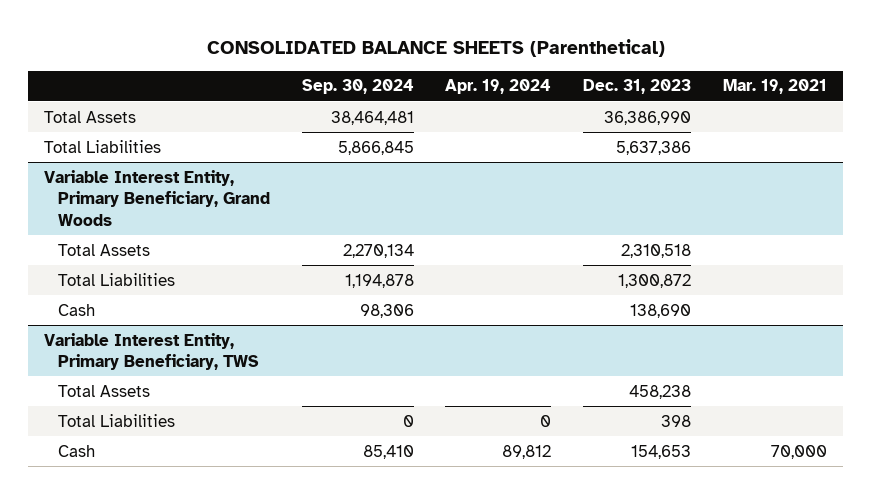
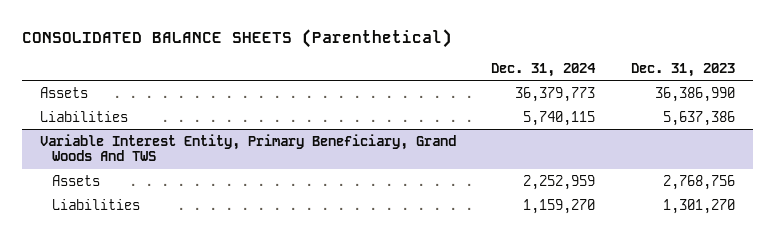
- | Sep. 30, 2024 | Apr. 19, 2024 | Dec. 31, 2023 | Mar. 19, 2021
+ | Dec. 31, 2024 | Dec. 31, 2023
- Total Assets | 38,464,481 | | 36,386,990 |
- Total Liabilities | 5,866,845 | | 5,637,386 |
- Variable Interest Entity, Primary Beneficiary, Grand Woods
- Total Assets | 2,270,134 | | 2,310,518 |
- Total Liabilities | 1,194,878 | | 1,300,872 |
- Cash | 98,306 | | 138,690 |
- Variable Interest Entity, Primary Beneficiary, TWS
- Total Assets | | | 458,238 |
- Total Liabilities | 0 | 0 | 398 |
- Cash | 85,410 | 89,812 | 154,653 | 70,000
+ Assets | 36,379,773 | 36,386,990
+ Liabilities | 5,740,115 | 5,637,386
+ Variable Interest Entity, Primary Beneficiary, Grand Woods And TWS
+ Assets | 2,252,959 | 2,768,756
+ Liabilities | 1,159,270 | 1,301,270

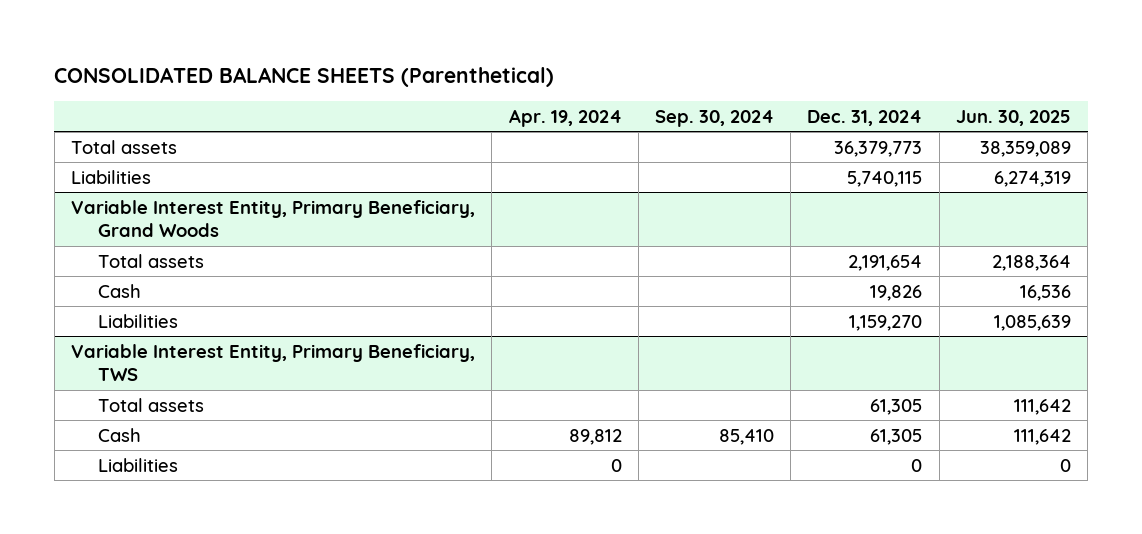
- | Dec. 31, 2024 | Dec. 31, 2023
+ | Apr. 19, 2024 | Sep. 30, 2024 | Dec. 31, 2024 | Jun. 30, 2025
- Assets | 36,379,773 | 36,386,990
+ Total assets | | | 36,379,773 | 38,359,089
- Variable Interest Entity, Primary Beneficiary, Grand Woods And TWS
- Assets | 2,252,959 | 2,768,756
+ Variable Interest Entity, Primary Beneficiary, Grand Woods
+ Total assets | | | 2,191,654 | 2,188,364
+ Cash | | | 19,826 | 16,536
+ Variable Interest Entity, Primary Beneficiary, TWS
+ Total assets | | | 61,305 | 111,642
+ Cash | 89,812 | 85,410 | 61,305 | 111,642
+ Liabilities | 0 | | 0 | 0

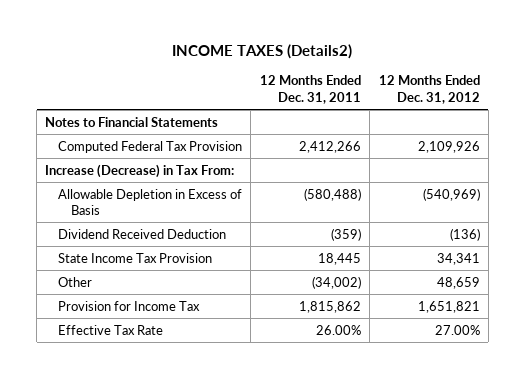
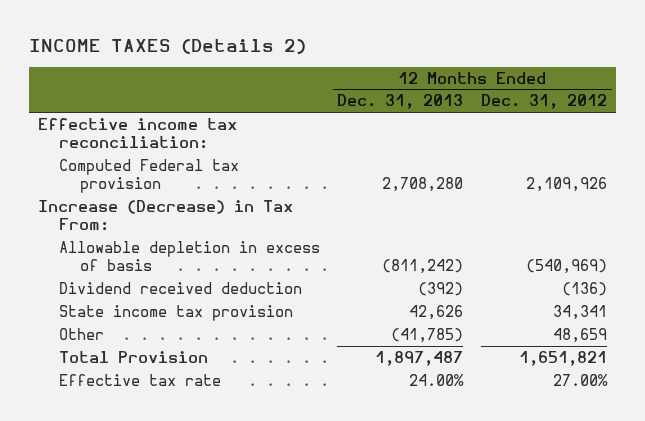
- INCOME TAXES (Details2)
+ INCOME TAXES (Details 2)
- | 12 Months Ended Dec. 31, 2011 | 12 Months Ended Dec. 31, 2012
+ | 12 Months Ended Dec. 31, 2013 | 12 Months Ended Dec. 31, 2012
- Notes to Financial Statements
- Computed Federal Tax Provision | 2,412,266 | 2,109,926
+ Effective income tax reconciliation:
+ Computed Federal tax provision | 2,708,280 | 2,109,926
- Allowable Depletion in Excess of Basis | (580,488) | (540,969)
- Dividend Received Deduction | (359) | (136)
- State Income Tax Provision | 18,445 | 34,341
+ Allowable depletion in excess of basis | (811,242) | (540,969)
+ Dividend received deduction | (392) | (136)
+ State income tax provision | 42,626 | 34,341
- Provision for Income Tax | 1,815,862 | 1,651,821
- Effective Tax Rate | 26.00% | 27.00%
+ Total Provision | 1,897,487 | 1,651,821
+ Effective tax rate | 24.00% | 27.00%

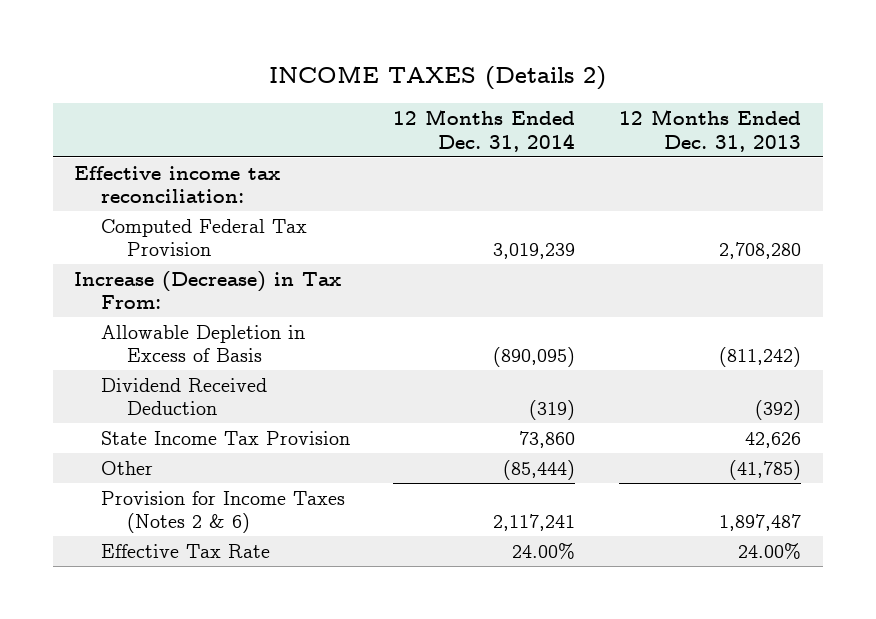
- | 12 Months Ended Dec. 31, 2013 | 12 Months Ended Dec. 31, 2012
+ | 12 Months Ended Dec. 31, 2014 | 12 Months Ended Dec. 31, 2013
- Computed Federal tax provision | 2,708,280 | 2,109,926
+ Computed Federal Tax Provision | 3,019,239 | 2,708,280
- Allowable depletion in excess of basis | (811,242) | (540,969)
- Dividend received deduction | (392) | (136)
- State income tax provision | 42,626 | 34,341
+ Allowable Depletion in Excess of Basis | (890,095) | (811,242)
+ Dividend Received Deduction | (319) | (392)
+ State Income Tax Provision | 73,860 | 42,626
- Total Provision | 1,897,487 | 1,651,821
- Effective tax rate | 24.00% | 27.00%
+ Provision for Income Taxes (Notes 2 & 6) | 2,117,241 | 1,897,487
+ Effective Tax Rate | 24.00% | 24.00%

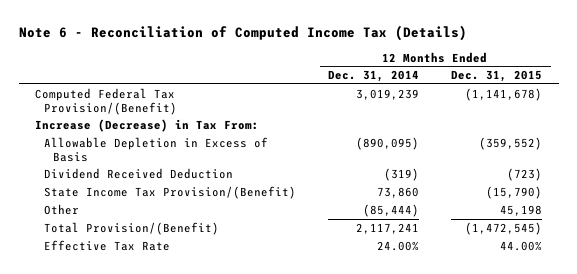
- INCOME TAXES (Details 2)
+ Note 6 - Reconciliation of Computed Income Tax (Details)
- | 12 Months Ended Dec. 31, 2014 | 12 Months Ended Dec. 31, 2013
+ | 12 Months Ended Dec. 31, 2014 | 12 Months Ended Dec. 31, 2015
- Effective income tax reconciliation:
- Computed Federal Tax Provision | 3,019,239 | 2,708,280
+ Computed Federal Tax Provision/(Benefit) | 3,019,239 | (1,141,678)
- State Income Tax Provision | 73,860 | 42,626
+ State Income Tax Provision/(Benefit) | 73,860 | (15,790)
- Provision for Income Taxes (Notes 2 & 6) | 2,117,241 | 1,897,487
+ Total Provision/(Benefit) | 2,117,241 | (1,472,545)

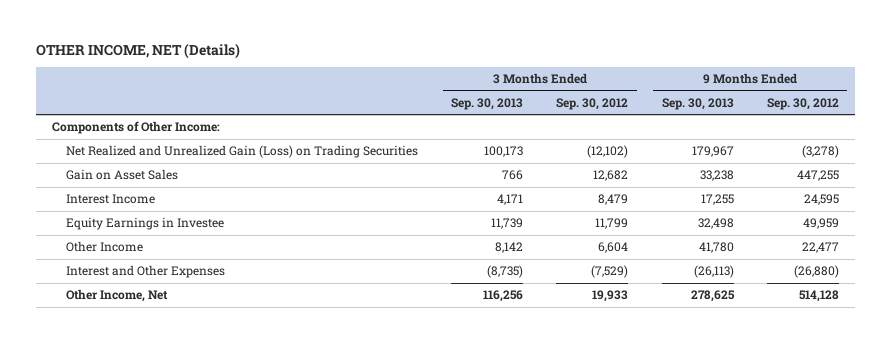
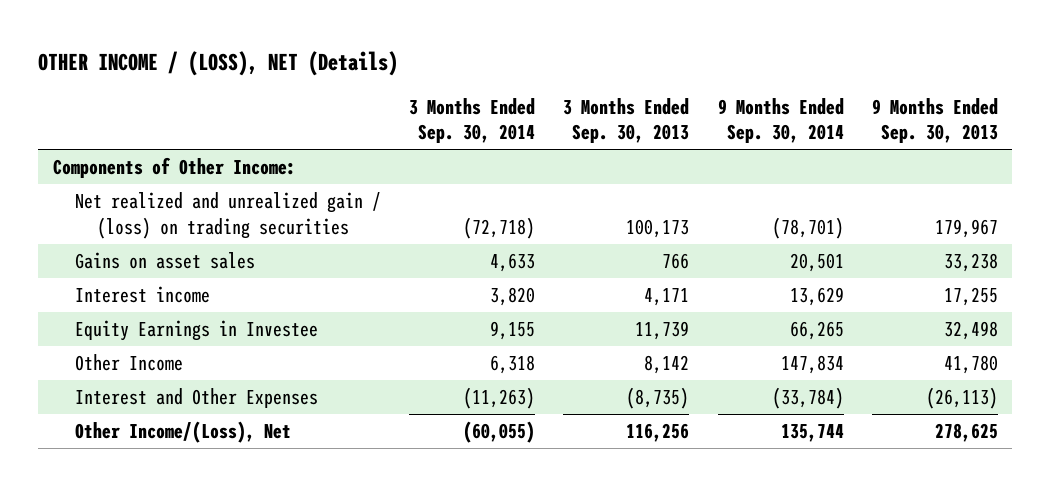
- OTHER INCOME, NET (Details)
+ OTHER INCOME / (LOSS), NET (Details)
- | 3 Months Ended Sep. 30, 2013 | 3 Months Ended Sep. 30, 2012 | 9 Months Ended Sep. 30, 2013 | 9 Months Ended Sep. 30, 2012
+ | 3 Months Ended Sep. 30, 2014 | 3 Months Ended Sep. 30, 2013 | 9 Months Ended Sep. 30, 2014 | 9 Months Ended Sep. 30, 2013
- Net Realized and Unrealized Gain (Loss) on Trading Securities | 100,173 | (12,102) | 179,967 | (3,278)
- Gain on Asset Sales | 766 | 12,682 | 33,238 | 447,255
- Interest Income | 4,171 | 8,479 | 17,255 | 24,595
+ Net realized and unrealized gain / (loss) on trading securities | (72,718) | 100,173 | (78,701) | 179,967
+ Gains on asset sales | 4,633 | 766 | 20,501 | 33,238
+ Interest income | 3,820 | 4,171 | 13,629 | 17,255
- Other Income, Net | 116,256 | 19,933 | 278,625 | 514,128
+ Other Income/(Loss), Net | (60,055) | 116,256 | 135,744 | 278,625

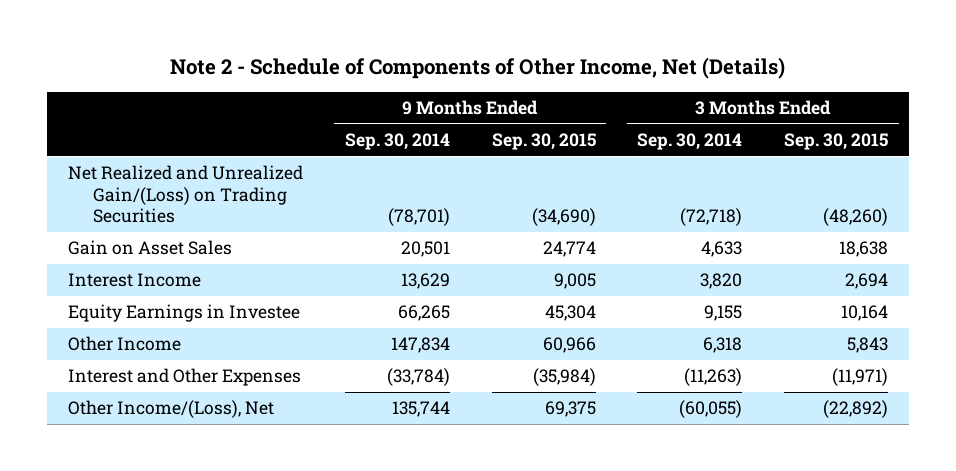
- OTHER INCOME / (LOSS), NET (Details)
+ Note 2 - Schedule of Components of Other Income, Net (Details)
- | 3 Months Ended Sep. 30, 2014 | 3 Months Ended Sep. 30, 2013 | 9 Months Ended Sep. 30, 2014 | 9 Months Ended Sep. 30, 2013
+ | 9 Months Ended Sep. 30, 2014 | 9 Months Ended Sep. 30, 2015 | 3 Months Ended Sep. 30, 2014 | 3 Months Ended Sep. 30, 2015
- Components of Other Income:
- Net realized and unrealized gain / (loss) on trading securities | (72,718) | 100,173 | (78,701) | 179,967
- Gains on asset sales | 4,633 | 766 | 20,501 | 33,238
- Interest income | 3,820 | 4,171 | 13,629 | 17,255
+ Net Realized and Unrealized Gain/(Loss) on Trading Securities | (78,701) | (34,690) | (72,718) | (48,260)
+ Gain on Asset Sales | 20,501 | 24,774 | 4,633 | 18,638
+ Interest Income | 13,629 | 9,005 | 3,820 | 2,694

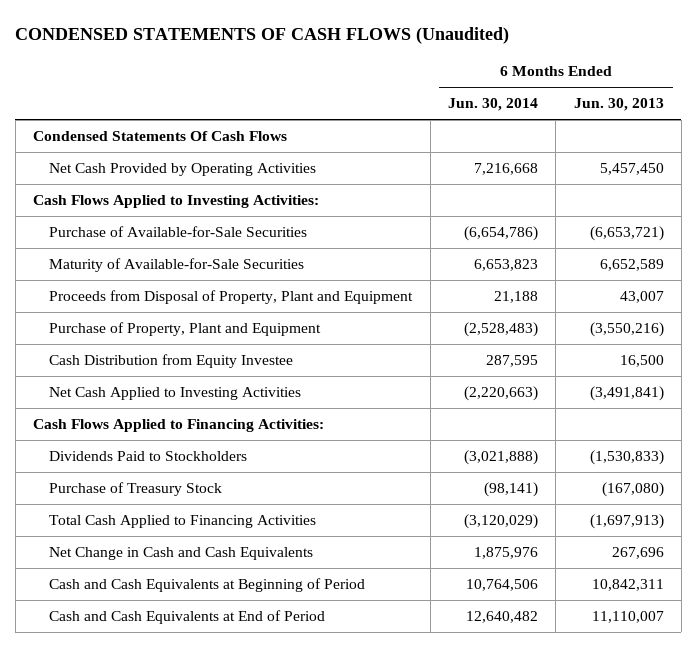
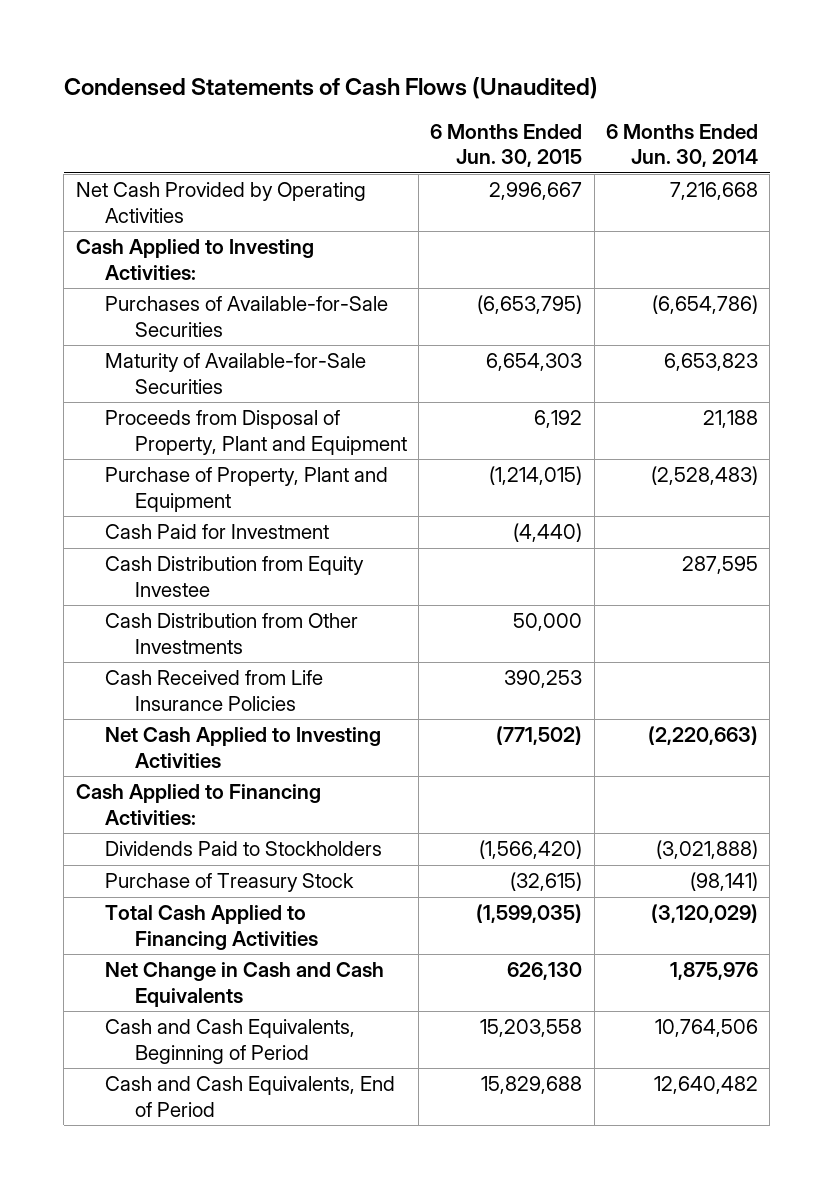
- CONDENSED STATEMENTS OF CASH FLOWS (Unaudited)
+ Condensed Statements of Cash Flows (Unaudited)
- | 6 Months Ended Jun. 30, 2014 | 6 Months Ended Jun. 30, 2013
+ | 6 Months Ended Jun. 30, 2015 | 6 Months Ended Jun. 30, 2014
- Condensed Statements Of Cash Flows
- Cash Flows Applied to Investing Activities:
- Purchase of Available-for-Sale Securities | (6,654,786) | (6,653,721)
+ Cash Applied to Investing Activities:
+ Purchases of Available-for-Sale Securities | (6,653,795) | (6,654,786)
+ Cash Paid for Investment | (4,440) |
+ Cash Distribution from Other Investments | 50,000 |
+ Cash Received from Life Insurance Policies | 390,253 |
- Cash Flows Applied to Financing Activities:
+ Cash Applied to Financing Activities:
- Cash and Cash Equivalents at Beginning of Period | 10,764,506 | 10,842,311
- Cash and Cash Equivalents at End of Period | 12,640,482 | 11,110,007
+ Cash and Cash Equivalents, Beginning of Period | 15,203,558 | 10,764,506
+ Cash and Cash Equivalents, End of Period | 15,829,688 | 12,640,482

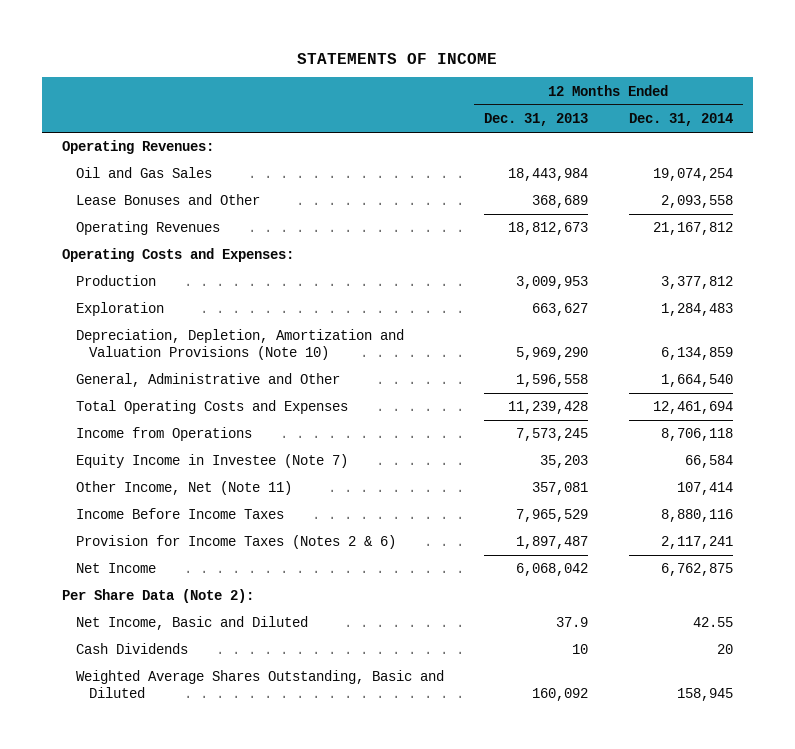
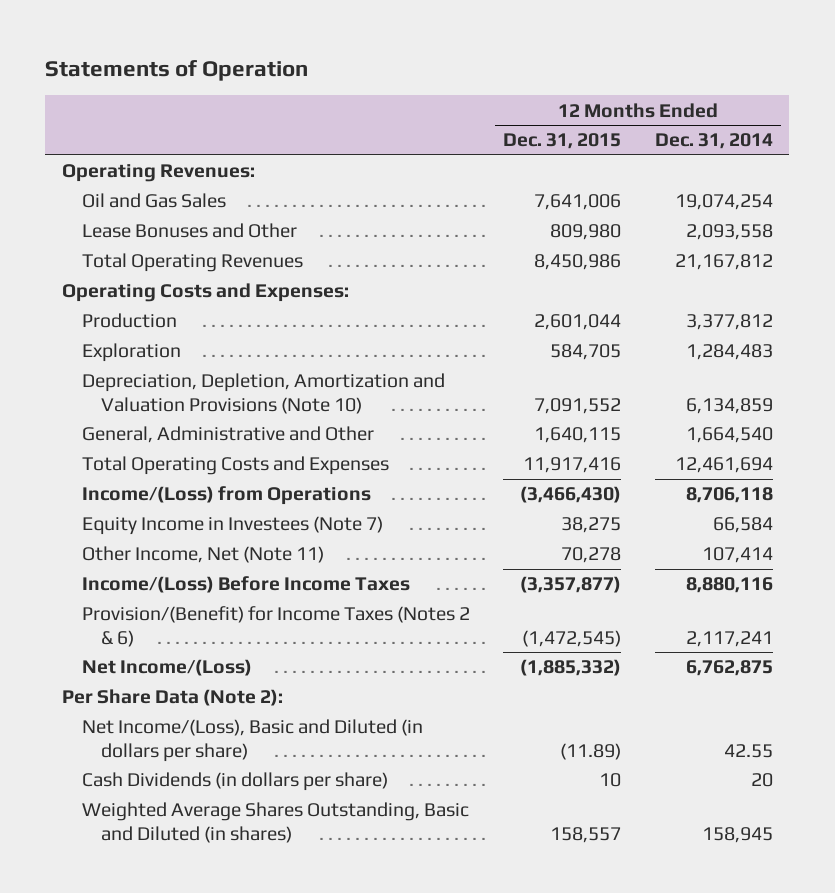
- STATEMENTS OF INCOME
+ Statements of Operation
- | 12 Months Ended Dec. 31, 2013 | 12 Months Ended Dec. 31, 2014
+ | 12 Months Ended Dec. 31, 2015 | 12 Months Ended Dec. 31, 2014
- Operating Revenues | 18,812,673 | 21,167,812
+ Total Operating Revenues | 8,450,986 | 21,167,812
- Income from Operations | 7,573,245 | 8,706,118
- Equity Income in Investee (Note 7) | 35,203 | 66,584
+ Income/(Loss) from Operations | (3,466,430) | 8,706,118
+ Equity Income in Investees (Note 7) | 38,275 | 66,584
- Income Before Income Taxes | 7,965,529 | 8,880,116
- Provision for Income Taxes (Notes 2 & 6) | 1,897,487 | 2,117,241
- Net Income | 6,068,042 | 6,762,875
+ Income/(Loss) Before Income Taxes | (3,357,877) | 8,880,116
+ Provision/(Benefit) for Income Taxes (Notes 2 & 6) | (1,472,545) | 2,117,241
+ Net Income/(Loss) | (1,885,332) | 6,762,875
- Net Income, Basic and Diluted | 37.9 | 42.55
- Cash Dividends | 10 | 20
- Weighted Average Shares Outstanding, Basic and Diluted | 160,092 | 158,945
+ Net Income/(Loss), Basic and Diluted (in dollars per share) | (11.89) | 42.55
+ Cash Dividends (in dollars per share) | 10 | 20
+ Weighted Average Shares Outstanding, Basic and Diluted (in shares) | 158,557 | 158,945

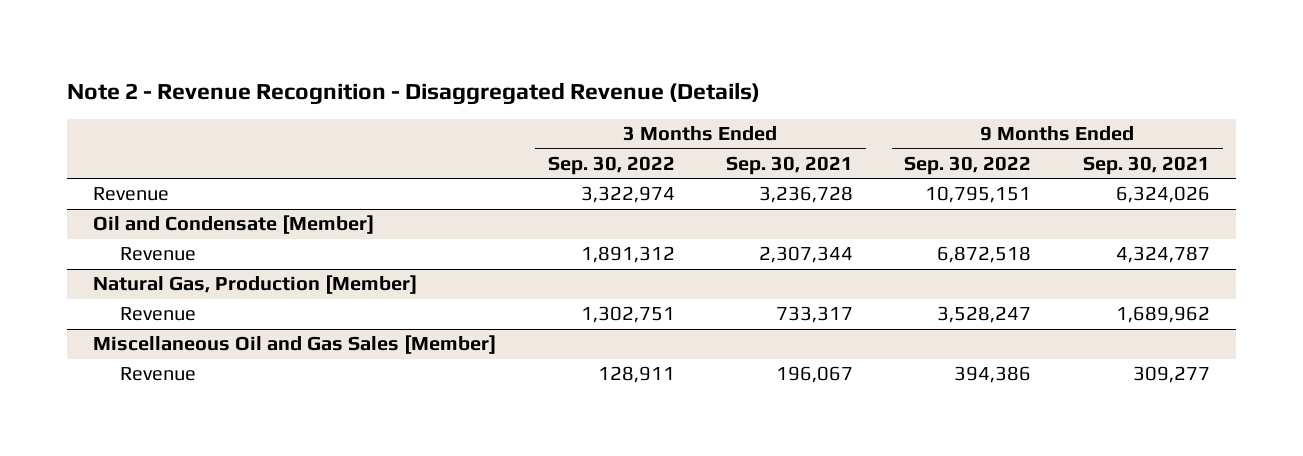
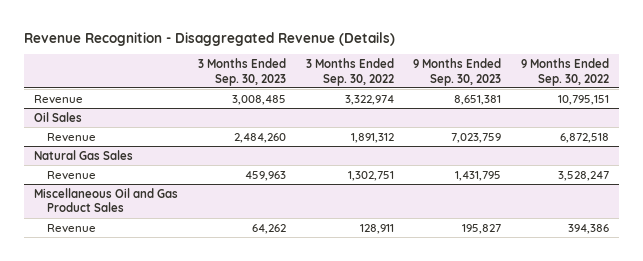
- Note 2 - Revenue Recognition - Disaggregated Revenue (Details)
+ Revenue Recognition - Disaggregated Revenue (Details)
- | 3 Months Ended Sep. 30, 2022 | 3 Months Ended Sep. 30, 2021 | 9 Months Ended Sep. 30, 2022 | 9 Months Ended Sep. 30, 2021
+ | 3 Months Ended Sep. 30, 2023 | 3 Months Ended Sep. 30, 2022 | 9 Months Ended Sep. 30, 2023 | 9 Months Ended Sep. 30, 2022
- Oil and Condensate [Member]
+ Oil Sales
- Natural Gas, Production [Member]
+ Natural Gas Sales
- Miscellaneous Oil and Gas Sales [Member]
+ Miscellaneous Oil and Gas Product Sales

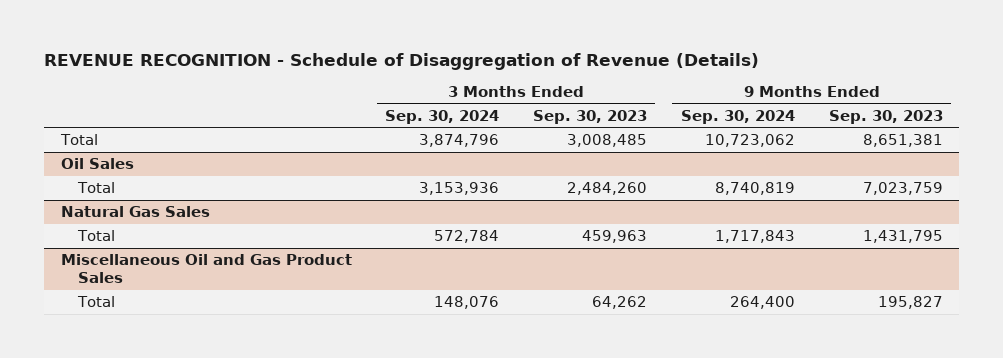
- Revenue Recognition - Disaggregated Revenue (Details)
+ REVENUE RECOGNITION - Schedule of Disaggregation of Revenue (Details)
- | 3 Months Ended Sep. 30, 2023 | 3 Months Ended Sep. 30, 2022 | 9 Months Ended Sep. 30, 2023 | 9 Months Ended Sep. 30, 2022
+ | 3 Months Ended Sep. 30, 2024 | 3 Months Ended Sep. 30, 2023 | 9 Months Ended Sep. 30, 2024 | 9 Months Ended Sep. 30, 2023
- Revenue | 3,008,485 | 3,322,974 | 8,651,381 | 10,795,151
+ Total | 3,874,796 | 3,008,485 | 10,723,062 | 8,651,381
@ Oil Sales
- Revenue | 2,484,260 | 1,891,312 | 7,023,759 | 6,872,518
+ Total | 3,153,936 | 2,484,260 | 8,740,819 | 7,023,759
@ Natural Gas Sales
- Revenue | 459,963 | 1,302,751 | 1,431,795 | 3,528,247
+ Total | 572,784 | 459,963 | 1,717,843 | 1,431,795
@ Miscellaneous Oil and Gas Product Sales
- Revenue | 64,262 | 128,911 | 195,827 | 394,386
+ Total | 148,076 | 64,262 | 264,400 | 195,827

